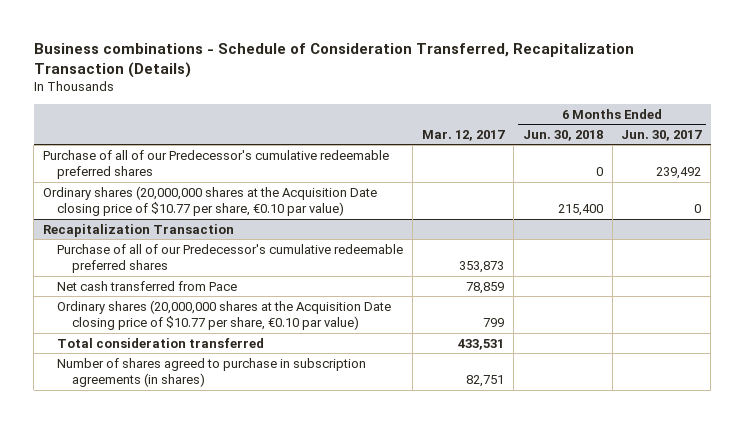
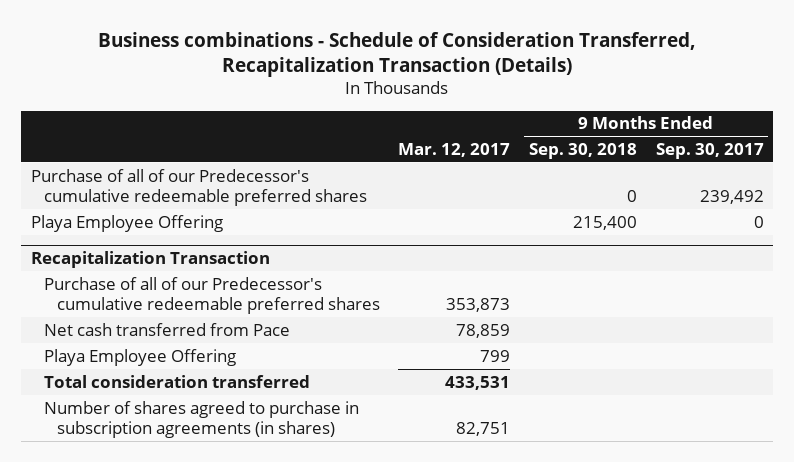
- | Mar. 12, 2017 | 6 Months Ended Jun. 30, 2018 | 6 Months Ended Jun. 30, 2017
+ | Mar. 12, 2017 | 9 Months Ended Sep. 30, 2018 | 9 Months Ended Sep. 30, 2017
- Ordinary shares (20,000,000 shares at the Acquisition Date closing price of $10.77 per share, €0.10 par value) | | 215,400 | 0
+ Playa Employee Offering | | 215,400 | 0
@ Recapitalization Transaction
- Ordinary shares (20,000,000 shares at the Acquisition Date closing price of $10.77 per share, €0.10 par value) | 799 | |
+ Playa Employee Offering | 799 | |

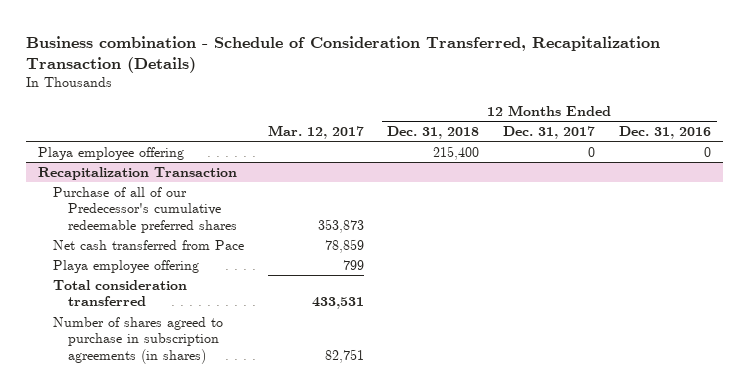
- Business combinations - Schedule of Consideration Transferred, Recapitalization Transaction (Details)
+ Business combination - Schedule of Consideration Transferred, Recapitalization Transaction (Details)
- | Mar. 12, 2017 | 9 Months Ended Sep. 30, 2018 | 9 Months Ended Sep. 30, 2017
+ | Mar. 12, 2017 | 12 Months Ended Dec. 31, 2018 | 12 Months Ended Dec. 31, 2017 | 12 Months Ended Dec. 31, 2016
- Purchase of all of our Predecessor's cumulative redeemable preferred shares | | 0 | 239,492
- Playa Employee Offering | | 215,400 | 0
+ Playa employee offering | | 215,400 | 0 | 0
@ Recapitalization Transaction
- Playa Employee Offering | 799 | |
+ Playa employee offering | 799 | | |

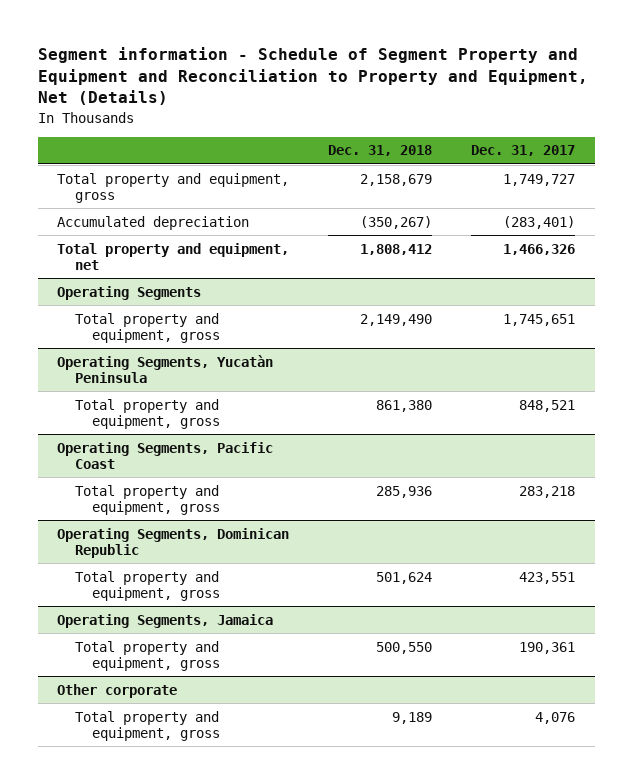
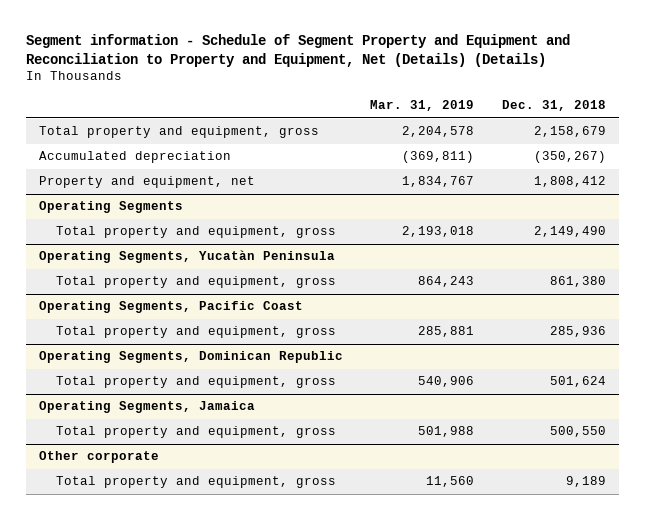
- Segment information - Schedule of Segment Property and Equipment and Reconciliation to Property and Equipment, Net (Details)
+ Segment information - Schedule of Segment Property and Equipment and Reconciliation to Property and Equipment, Net (Details) (Details)
- | Dec. 31, 2018 | Dec. 31, 2017
+ | Mar. 31, 2019 | Dec. 31, 2018
- Total property and equipment, net | 1,808,412 | 1,466,326
+ Property and equipment, net | 1,834,767 | 1,808,412

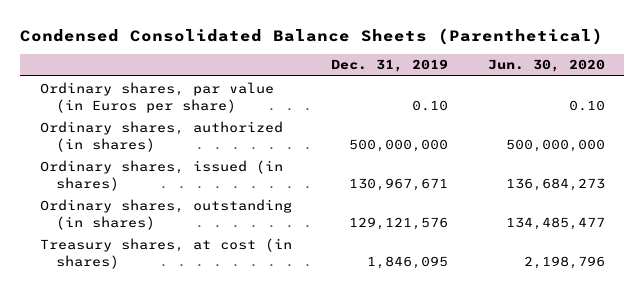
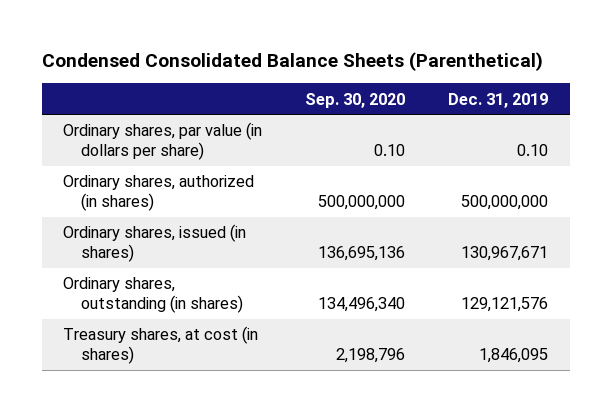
- | Dec. 31, 2019 | Jun. 30, 2020
+ | Sep. 30, 2020 | Dec. 31, 2019
- Ordinary shares, par value (in Euros per share) | 0.10 | 0.10
+ Ordinary shares, par value (in dollars per share) | 0.10 | 0.10

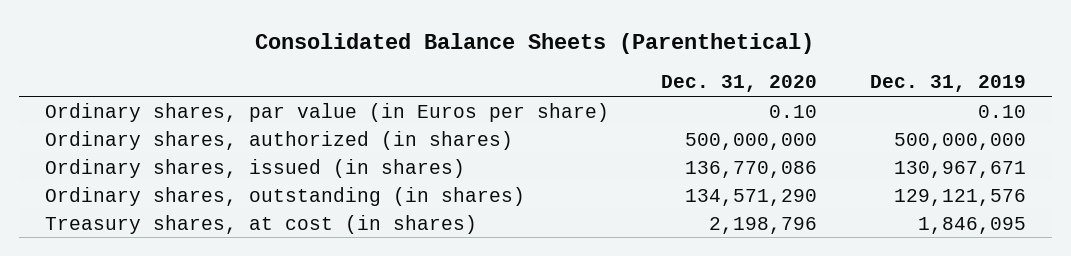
- Condensed Consolidated Balance Sheets (Parenthetical)
+ Consolidated Balance Sheets (Parenthetical)
- | Sep. 30, 2020 | Dec. 31, 2019
+ | Dec. 31, 2020 | Dec. 31, 2019
- Ordinary shares, par value (in dollars per share) | 0.10 | 0.10
+ Ordinary shares, par value (in Euros per share) | 0.10 | 0.10

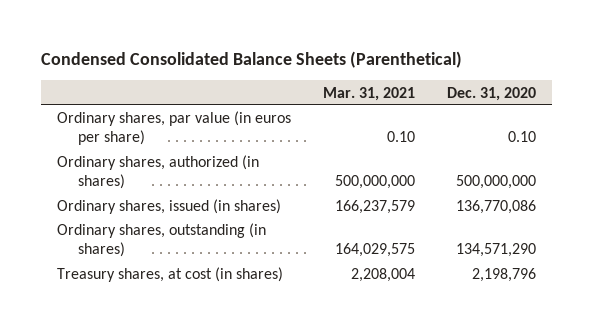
- Consolidated Balance Sheets (Parenthetical)
+ Condensed Consolidated Balance Sheets (Parenthetical)
- | Dec. 31, 2020 | Dec. 31, 2019
+ | Mar. 31, 2021 | Dec. 31, 2020
- Ordinary shares, par value (in Euros per share) | 0.10 | 0.10
+ Ordinary shares, par value (in euros per share) | 0.10 | 0.10

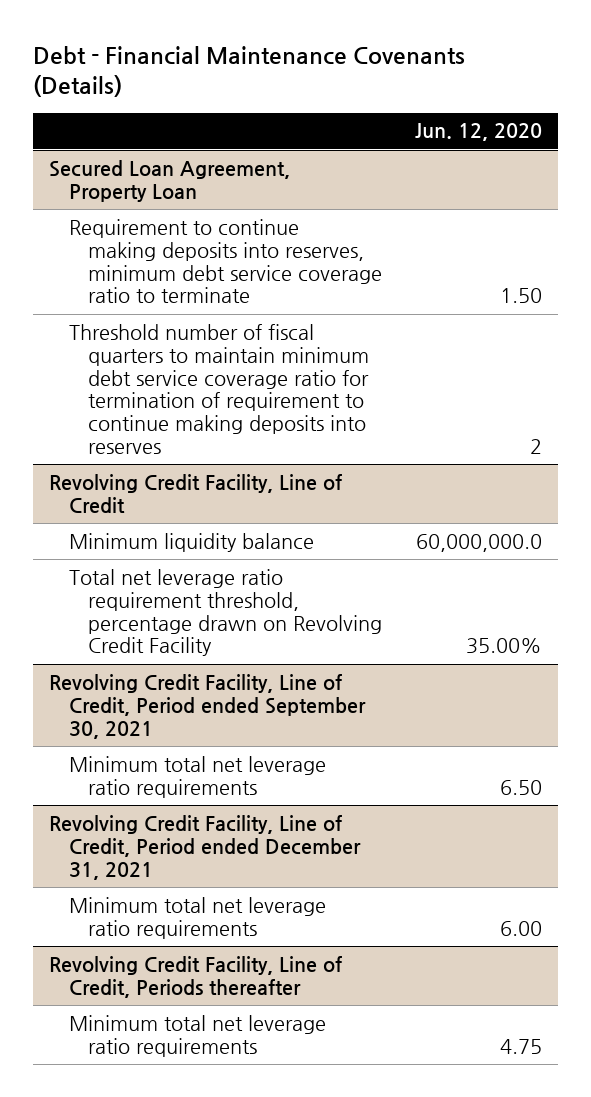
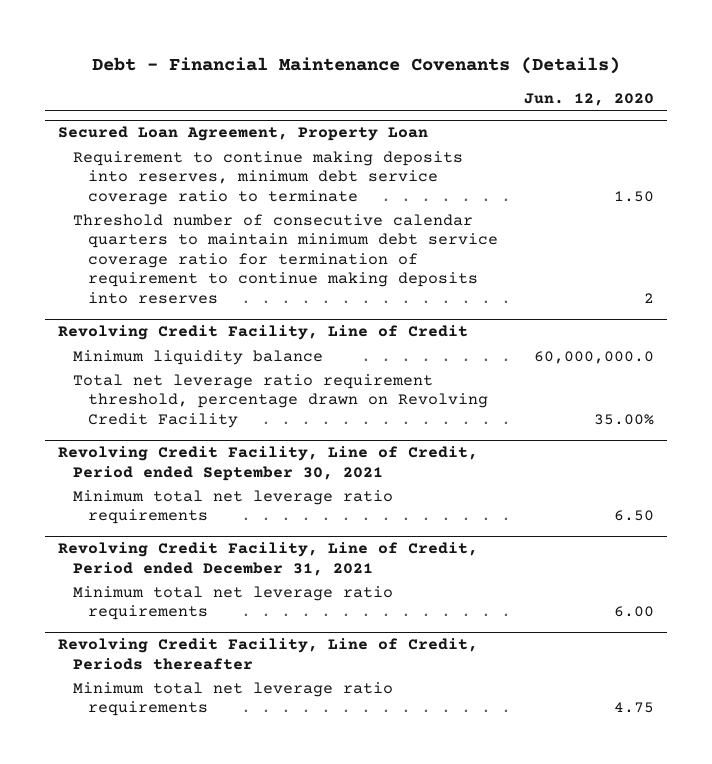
@ Secured Loan Agreement, Property Loan
- Threshold number of fiscal quarters to maintain minimum debt service coverage ratio for termination of requirement to continue making deposits into reserves | 2
+ Threshold number of consecutive calendar quarters to maintain minimum debt service coverage ratio for termination of requirement to continue making deposits into reserves | 2

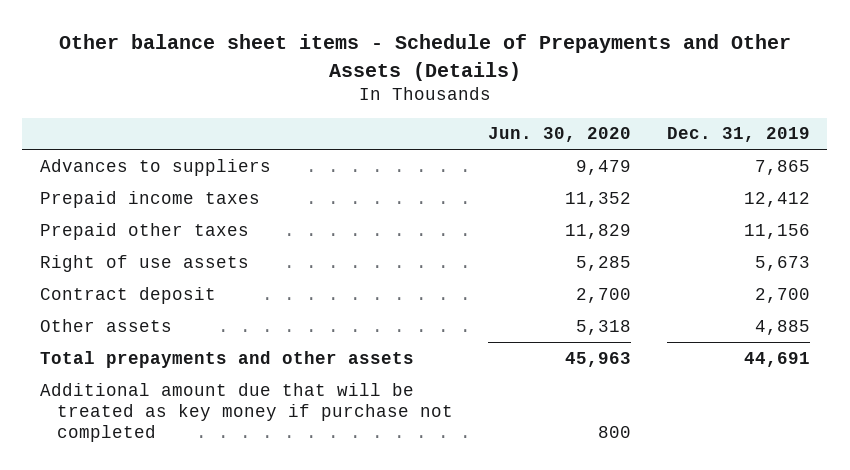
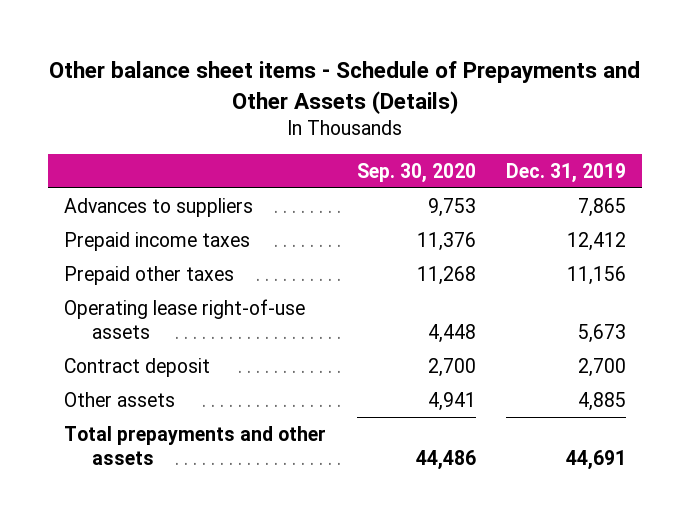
- | Jun. 30, 2020 | Dec. 31, 2019
+ | Sep. 30, 2020 | Dec. 31, 2019
- Right of use assets | 5,285 | 5,673
+ Operating lease right-of-use assets | 4,448 | 5,673
- Additional amount due that will be treated as key money if purchase not completed | 800 |

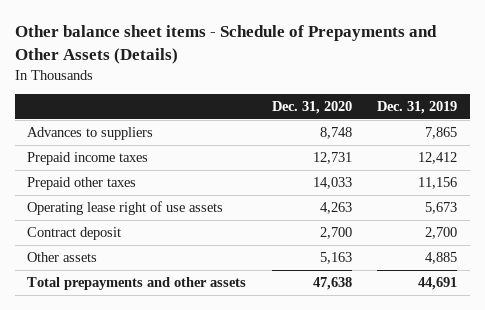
- | Sep. 30, 2020 | Dec. 31, 2019
+ | Dec. 31, 2020 | Dec. 31, 2019
- Operating lease right-of-use assets | 4,448 | 5,673
+ Operating lease right of use assets | 4,263 | 5,673

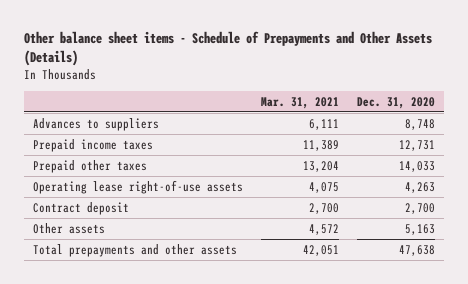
- | Dec. 31, 2020 | Dec. 31, 2019
+ | Mar. 31, 2021 | Dec. 31, 2020
- Operating lease right of use assets | 4,263 | 5,673
+ Operating lease right-of-use assets | 4,075 | 4,263

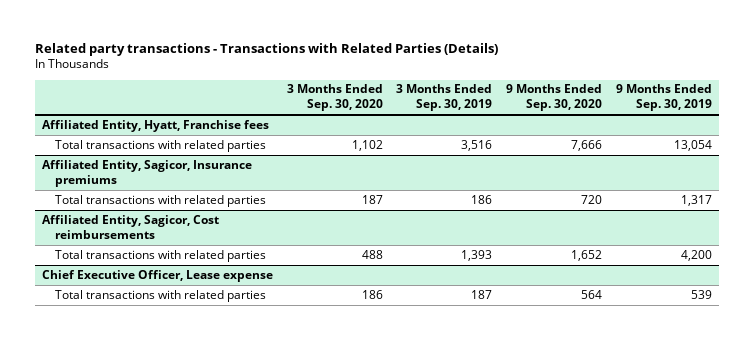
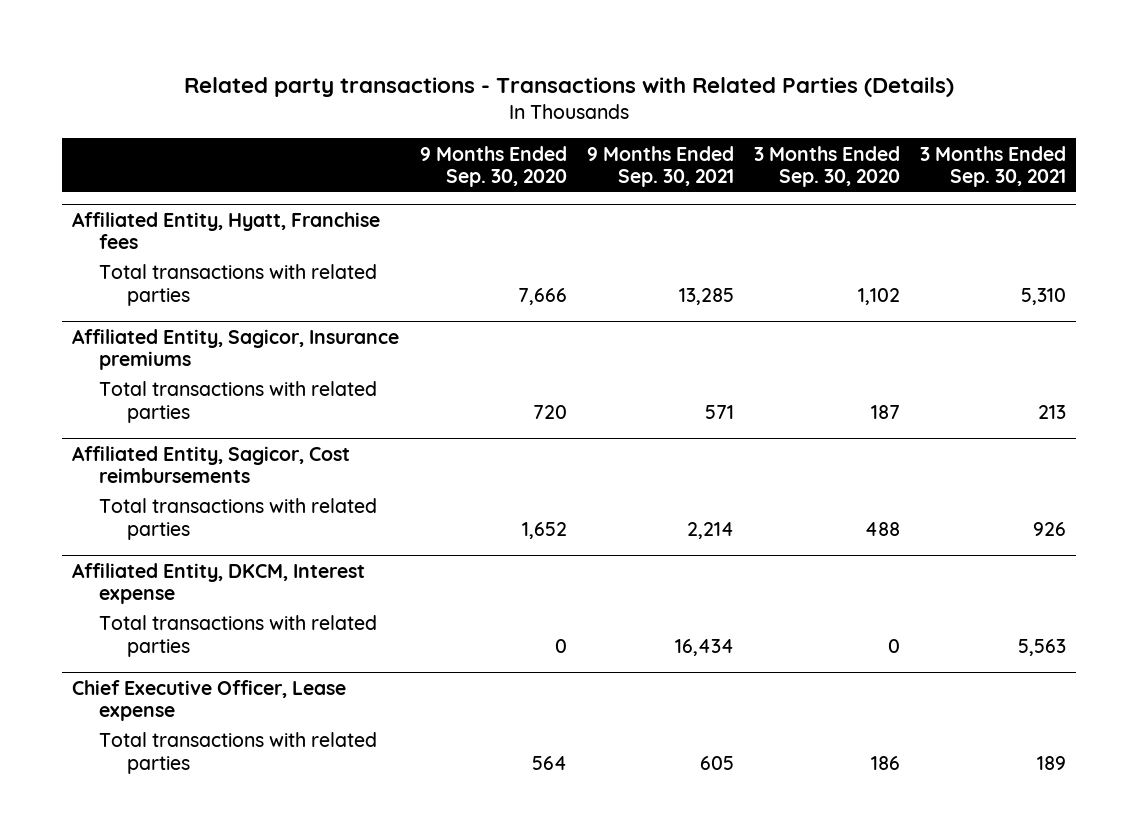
- | 3 Months Ended Sep. 30, 2020 | 3 Months Ended Sep. 30, 2019 | 9 Months Ended Sep. 30, 2020 | 9 Months Ended Sep. 30, 2019
+ | 9 Months Ended Sep. 30, 2020 | 9 Months Ended Sep. 30, 2021 | 3 Months Ended Sep. 30, 2020 | 3 Months Ended Sep. 30, 2021
+ Affiliated Entity, DKCM, Interest expense
+ Total transactions with related parties | 0 | 16,434 | 0 | 5,563

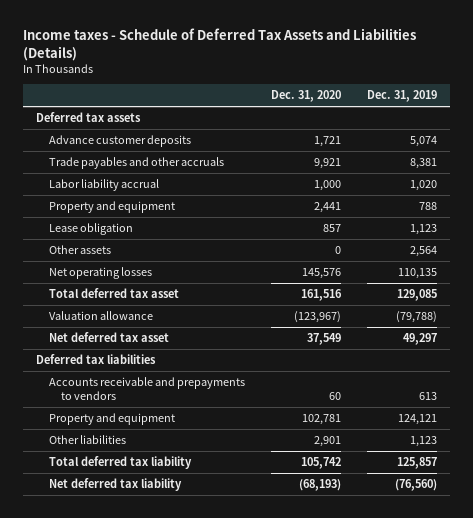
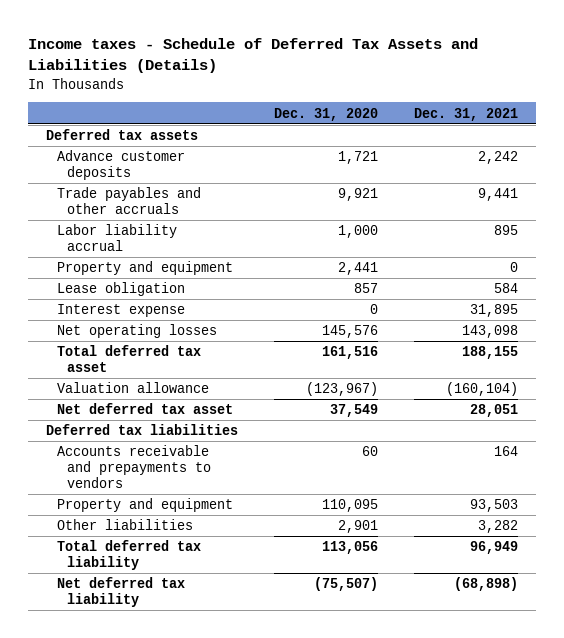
- | Dec. 31, 2020 | Dec. 31, 2019
+ | Dec. 31, 2020 | Dec. 31, 2021
- Other assets | 0 | 2,564
+ Interest expense | 0 | 31,895
- Property and equipment | 102,781 | 124,121
+ Property and equipment | 110,095 | 93,503
- Total deferred tax liability | 105,742 | 125,857
- Net deferred tax liability | (68,193) | (76,560)
+ Total deferred tax liability | 113,056 | 96,949
+ Net deferred tax liability | (75,507) | (68,898)

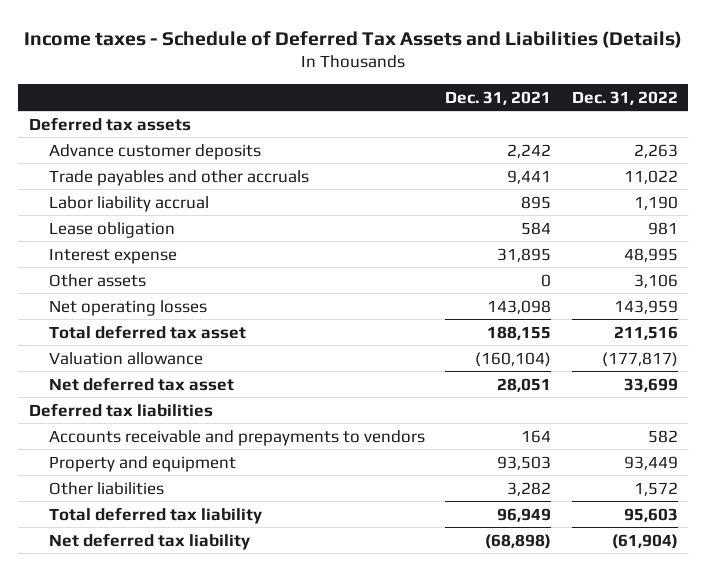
- | Dec. 31, 2020 | Dec. 31, 2021
+ | Dec. 31, 2021 | Dec. 31, 2022
- Property and equipment | 2,441 | 0
+ Other assets | 0 | 3,106

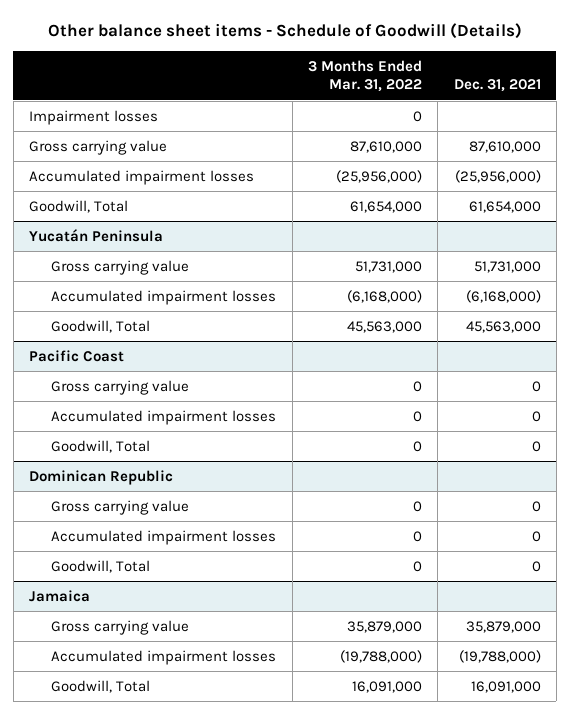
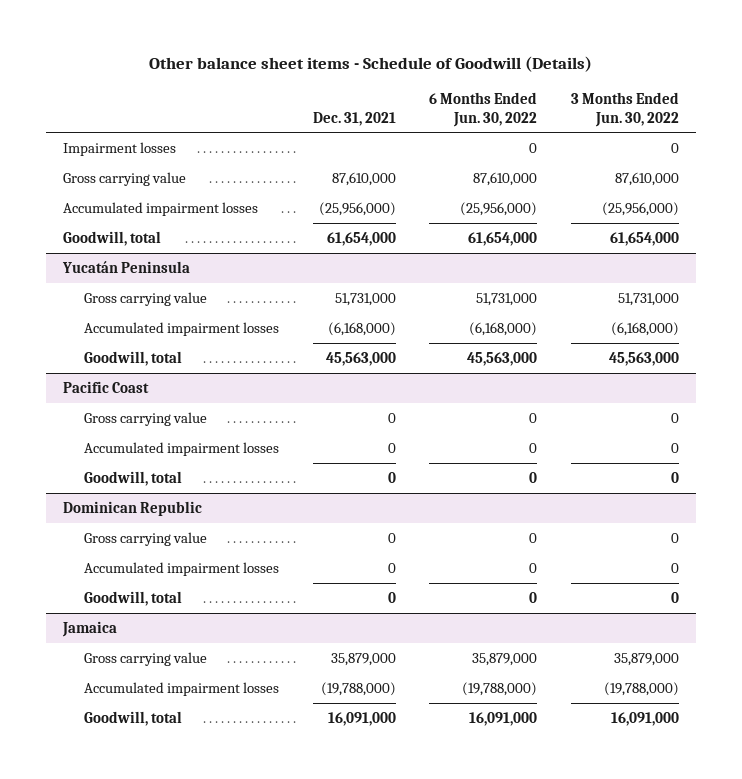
- | 3 Months Ended Mar. 31, 2022 | Dec. 31, 2021
+ | Dec. 31, 2021 | 6 Months Ended Jun. 30, 2022 | 3 Months Ended Jun. 30, 2022
- Goodwill, Total | 61,654,000 | 61,654,000
+ Goodwill, total | 61,654,000 | 61,654,000 | 61,654,000
@ Yucatán Peninsula
- Goodwill, Total | 45,563,000 | 45,563,000
+ Goodwill, total | 45,563,000 | 45,563,000 | 45,563,000
@ Pacific Coast
- Goodwill, Total | 0 | 0
+ Goodwill, total | 0 | 0 | 0
@ Dominican Republic
- Goodwill, Total | 0 | 0
+ Goodwill, total | 0 | 0 | 0
@ Jamaica
- Goodwill, Total | 16,091,000 | 16,091,000
+ Goodwill, total | 16,091,000 | 16,091,000 | 16,091,000

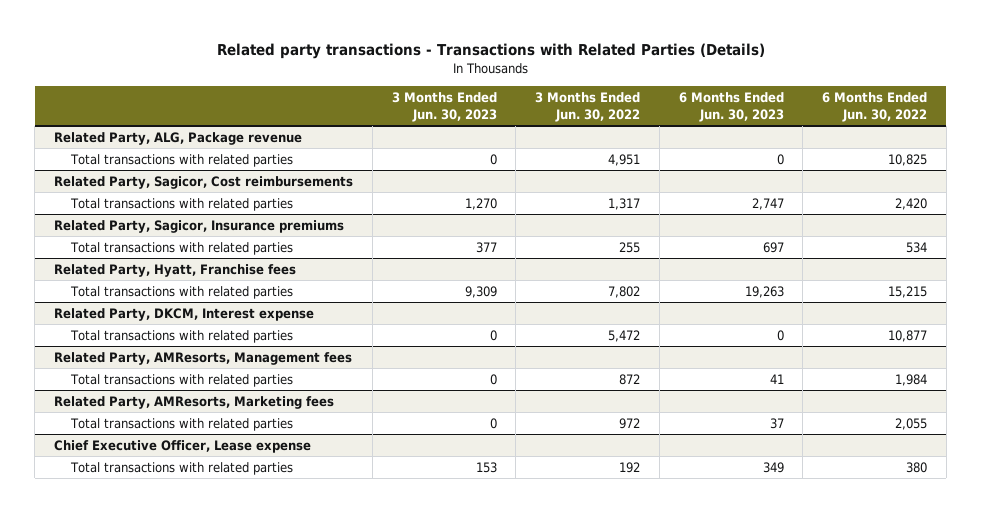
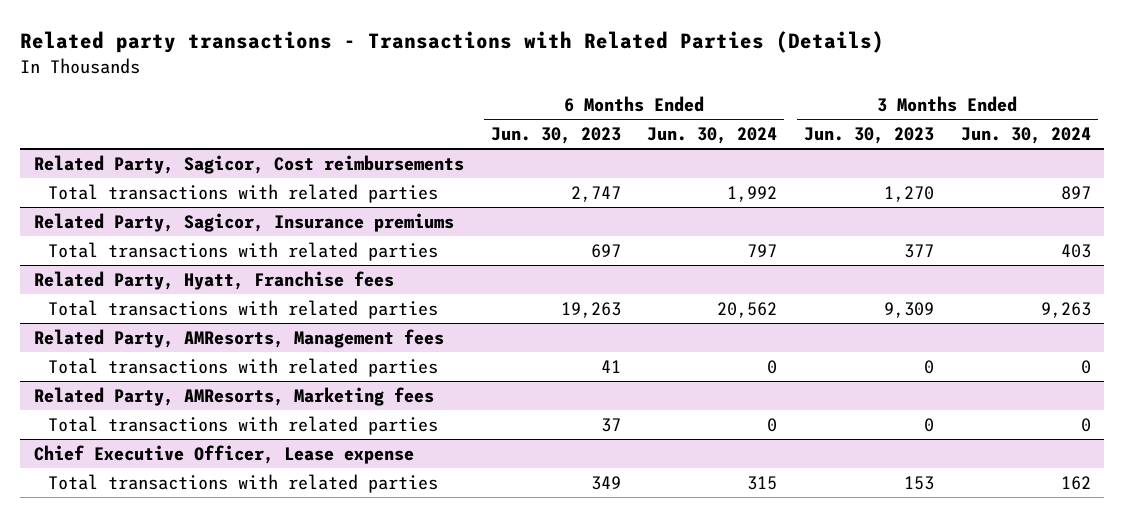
- | 3 Months Ended Jun. 30, 2023 | 3 Months Ended Jun. 30, 2022 | 6 Months Ended Jun. 30, 2023 | 6 Months Ended Jun. 30, 2022
+ | 6 Months Ended Jun. 30, 2023 | 6 Months Ended Jun. 30, 2024 | 3 Months Ended Jun. 30, 2023 | 3 Months Ended Jun. 30, 2024
- Related Party, ALG, Package revenue
- Total transactions with related parties | 0 | 4,951 | 0 | 10,825
- Related Party, DKCM, Interest expense
- Total transactions with related parties | 0 | 5,472 | 0 | 10,877

